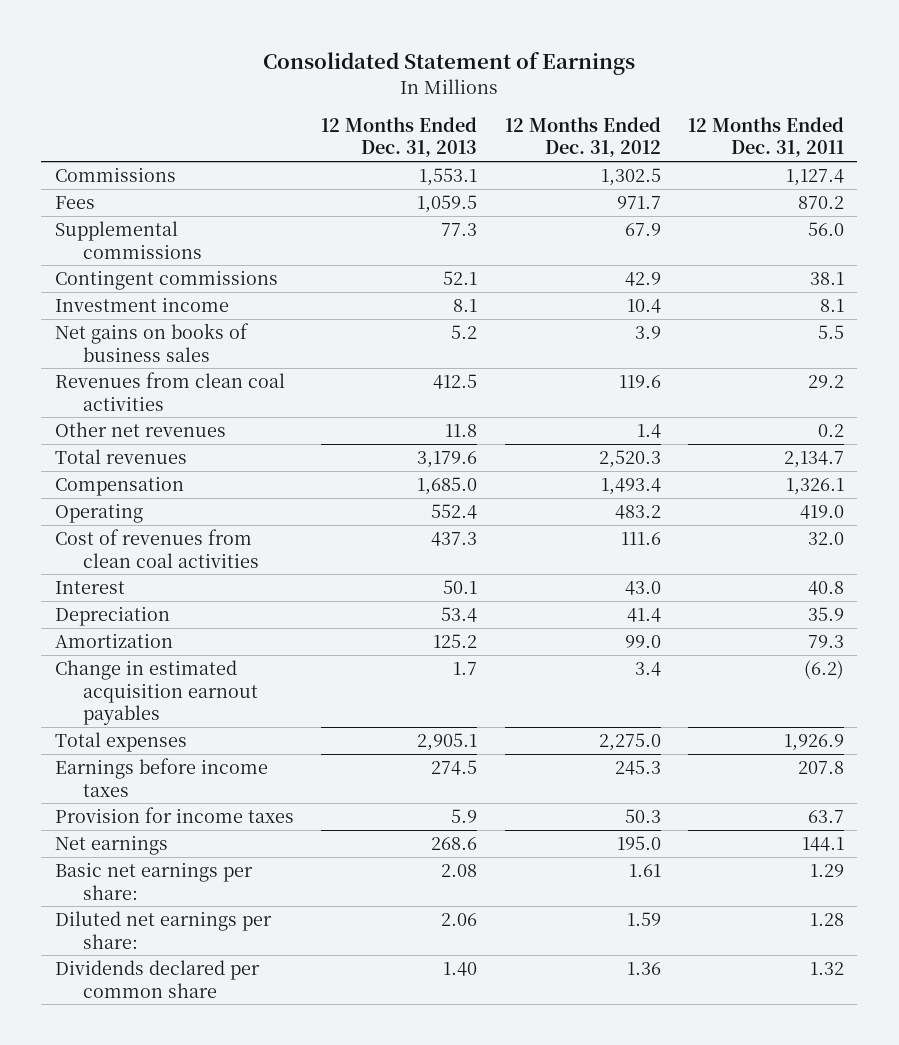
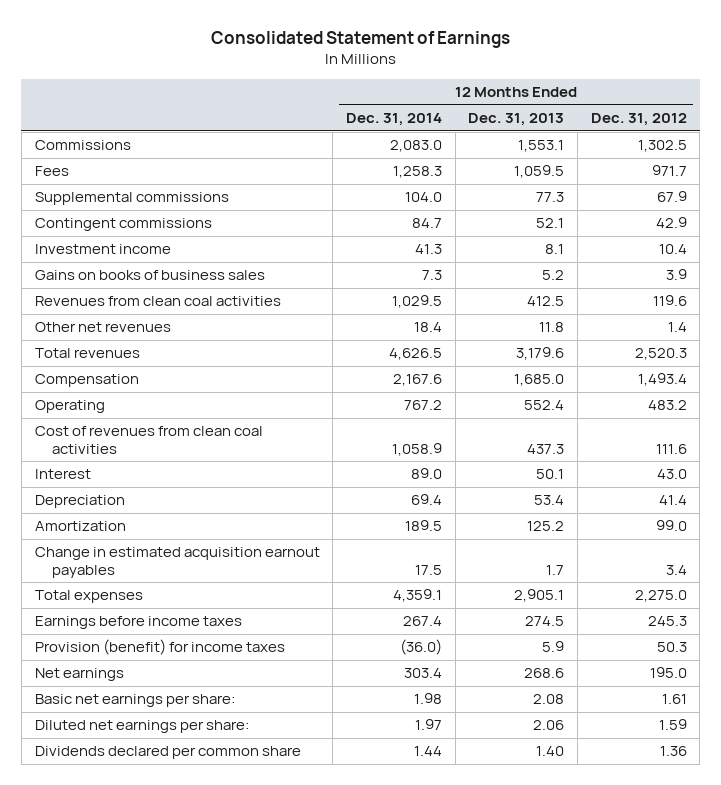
- | 12 Months Ended Dec. 31, 2013 | 12 Months Ended Dec. 31, 2012 | 12 Months Ended Dec. 31, 2011
+ | 12 Months Ended Dec. 31, 2014 | 12 Months Ended Dec. 31, 2013 | 12 Months Ended Dec. 31, 2012
- Net gains on books of business sales | 5.2 | 3.9 | 5.5
+ Gains on books of business sales | 7.3 | 5.2 | 3.9
- Provision for income taxes | 5.9 | 50.3 | 63.7
+ Provision (benefit) for income taxes | (36.0) | 5.9 | 50.3

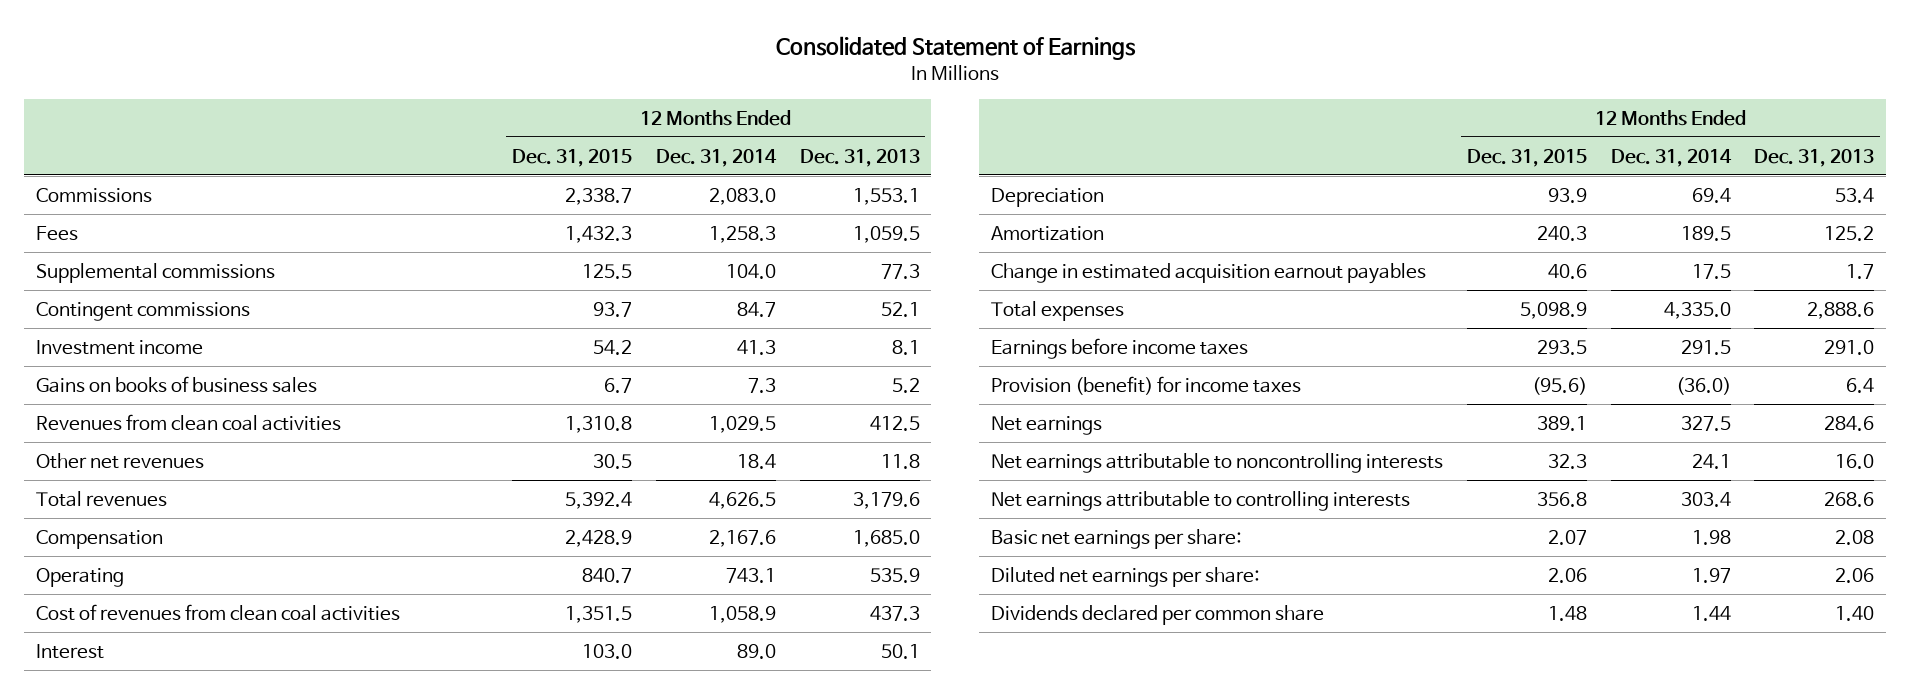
- | 12 Months Ended Dec. 31, 2014 | 12 Months Ended Dec. 31, 2013 | 12 Months Ended Dec. 31, 2012
+ | 12 Months Ended Dec. 31, 2015 | 12 Months Ended Dec. 31, 2014 | 12 Months Ended Dec. 31, 2013
- Operating | 767.2 | 552.4 | 483.2
+ Operating | 840.7 | 743.1 | 535.9
- Total expenses | 4,359.1 | 2,905.1 | 2,275.0
- Earnings before income taxes | 267.4 | 274.5 | 245.3
- Provision (benefit) for income taxes | (36.0) | 5.9 | 50.3
- Net earnings | 303.4 | 268.6 | 195.0
+ Total expenses | 5,098.9 | 4,335.0 | 2,888.6
+ Earnings before income taxes | 293.5 | 291.5 | 291.0
+ Provision (benefit) for income taxes | (95.6) | (36.0) | 6.4
+ Net earnings | 389.1 | 327.5 | 284.6
+ Net earnings attributable to noncontrolling interests | 32.3 | 24.1 | 16.0
+ Net earnings attributable to controlling interests | 356.8 | 303.4 | 268.6

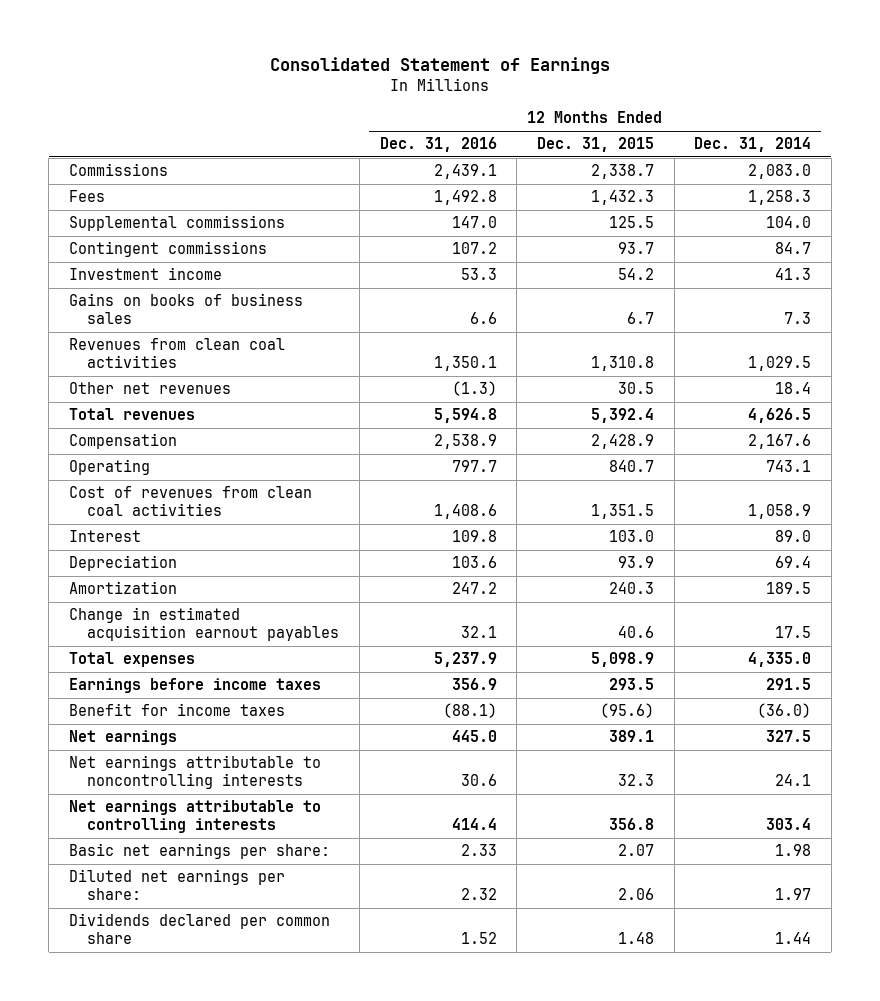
- | 12 Months Ended Dec. 31, 2015 | 12 Months Ended Dec. 31, 2014 | 12 Months Ended Dec. 31, 2013
+ | 12 Months Ended Dec. 31, 2016 | 12 Months Ended Dec. 31, 2015 | 12 Months Ended Dec. 31, 2014
- Provision (benefit) for income taxes | (95.6) | (36.0) | 6.4
+ Benefit for income taxes | (88.1) | (95.6) | (36.0)

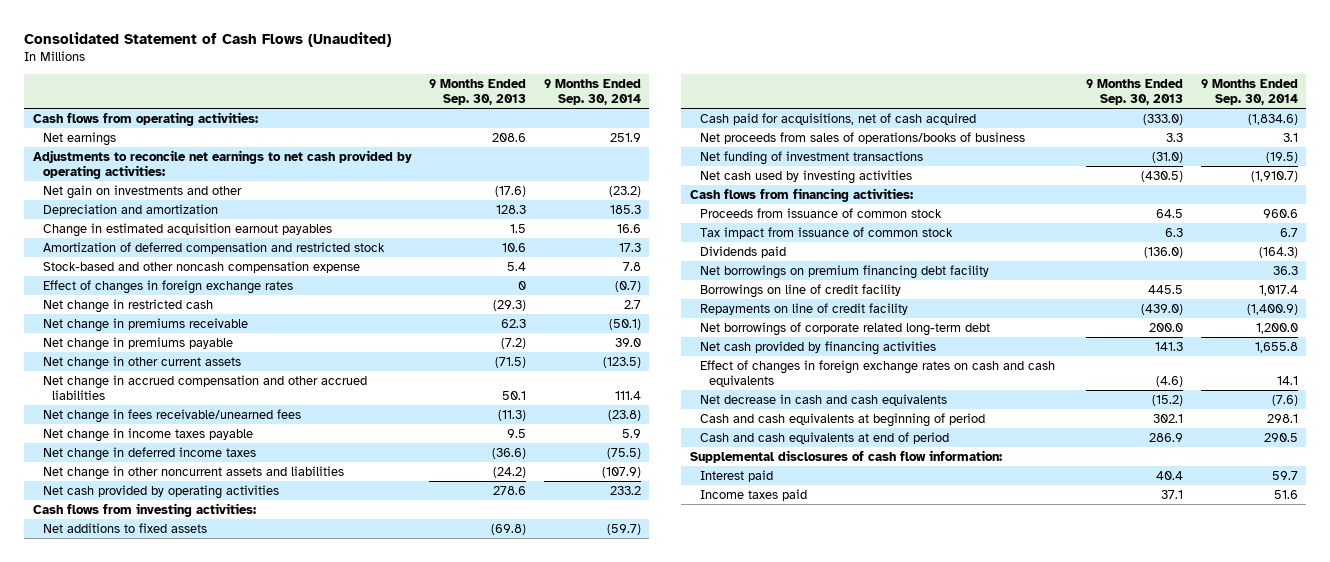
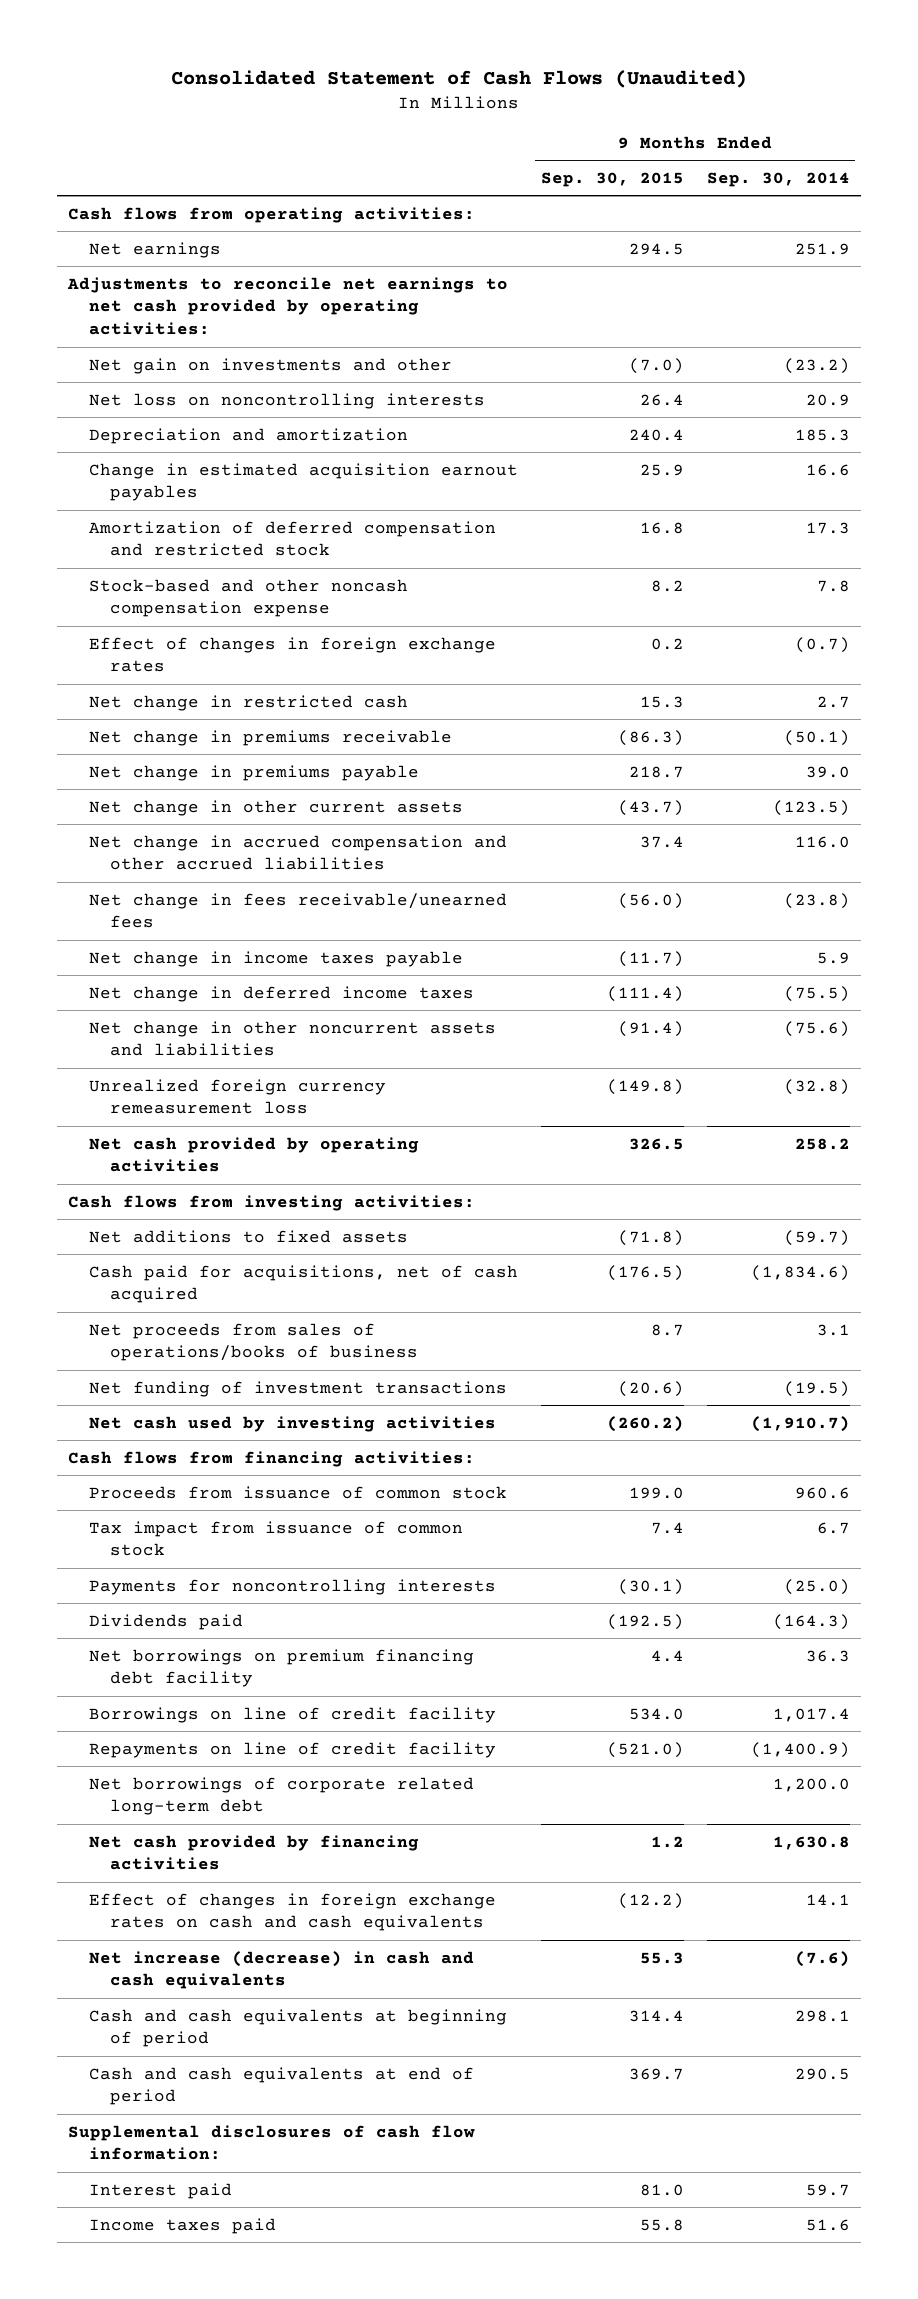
- | 9 Months Ended Sep. 30, 2013 | 9 Months Ended Sep. 30, 2014
+ | 9 Months Ended Sep. 30, 2015 | 9 Months Ended Sep. 30, 2014
+ Net loss on noncontrolling interests | 26.4 | 20.9
- Net change in accrued compensation and other accrued liabilities | 50.1 | 111.4
+ Net change in accrued compensation and other accrued liabilities | 37.4 | 116.0
- Net change in other noncurrent assets and liabilities | (24.2) | (107.9)
- Net cash provided by operating activities | 278.6 | 233.2
+ Net change in other noncurrent assets and liabilities | (91.4) | (75.6)
+ Unrealized foreign currency remeasurement loss | (149.8) | (32.8)
+ Net cash provided by operating activities | 326.5 | 258.2
+ Payments for noncontrolling interests | (30.1) | (25.0)
- Net cash provided by financing activities | 141.3 | 1,655.8
+ Net cash provided by financing activities | 1.2 | 1,630.8
- Net decrease in cash and cash equivalents | (15.2) | (7.6)
+ Net increase (decrease) in cash and cash equivalents | 55.3 | (7.6)

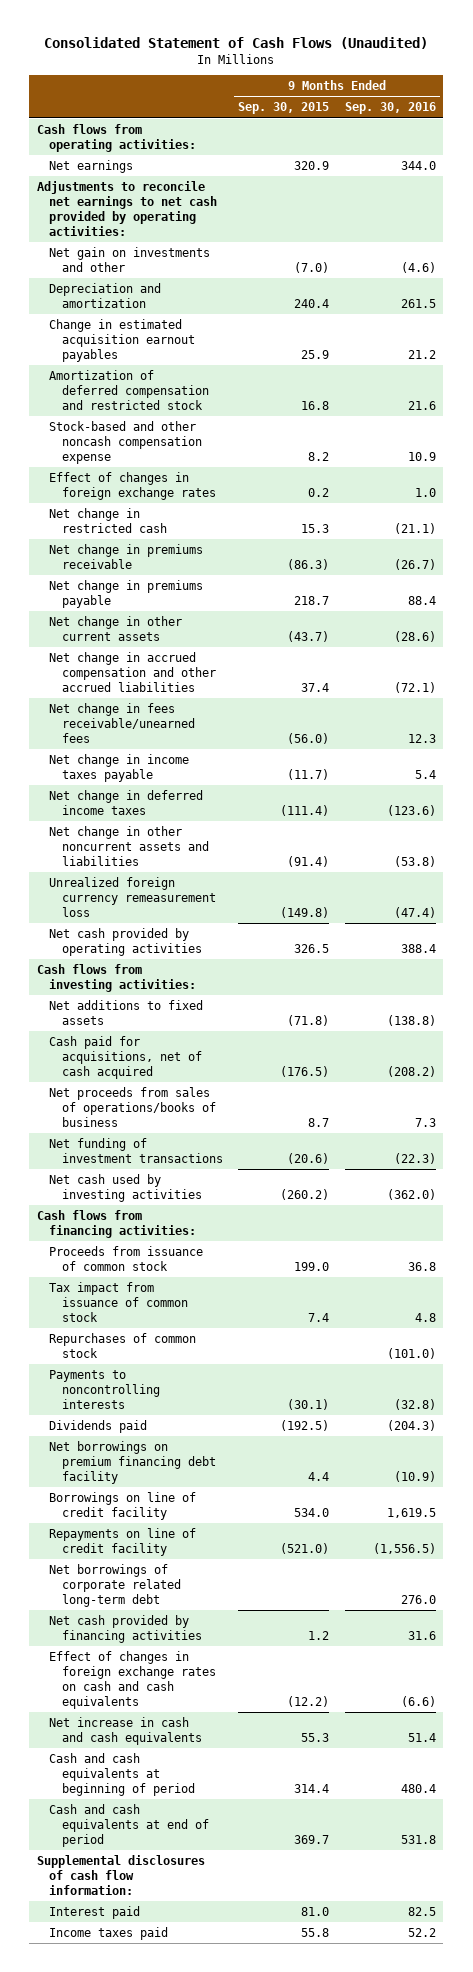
- | 9 Months Ended Sep. 30, 2015 | 9 Months Ended Sep. 30, 2014
+ | 9 Months Ended Sep. 30, 2015 | 9 Months Ended Sep. 30, 2016
- Net earnings | 294.5 | 251.9
+ Net earnings | 320.9 | 344.0
- Net loss on noncontrolling interests | 26.4 | 20.9
- Payments for noncontrolling interests | (30.1) | (25.0)
+ Repurchases of common stock | | (101.0)
+ Payments to noncontrolling interests | (30.1) | (32.8)
- Net increase (decrease) in cash and cash equivalents | 55.3 | (7.6)
+ Net increase in cash and cash equivalents | 55.3 | 51.4

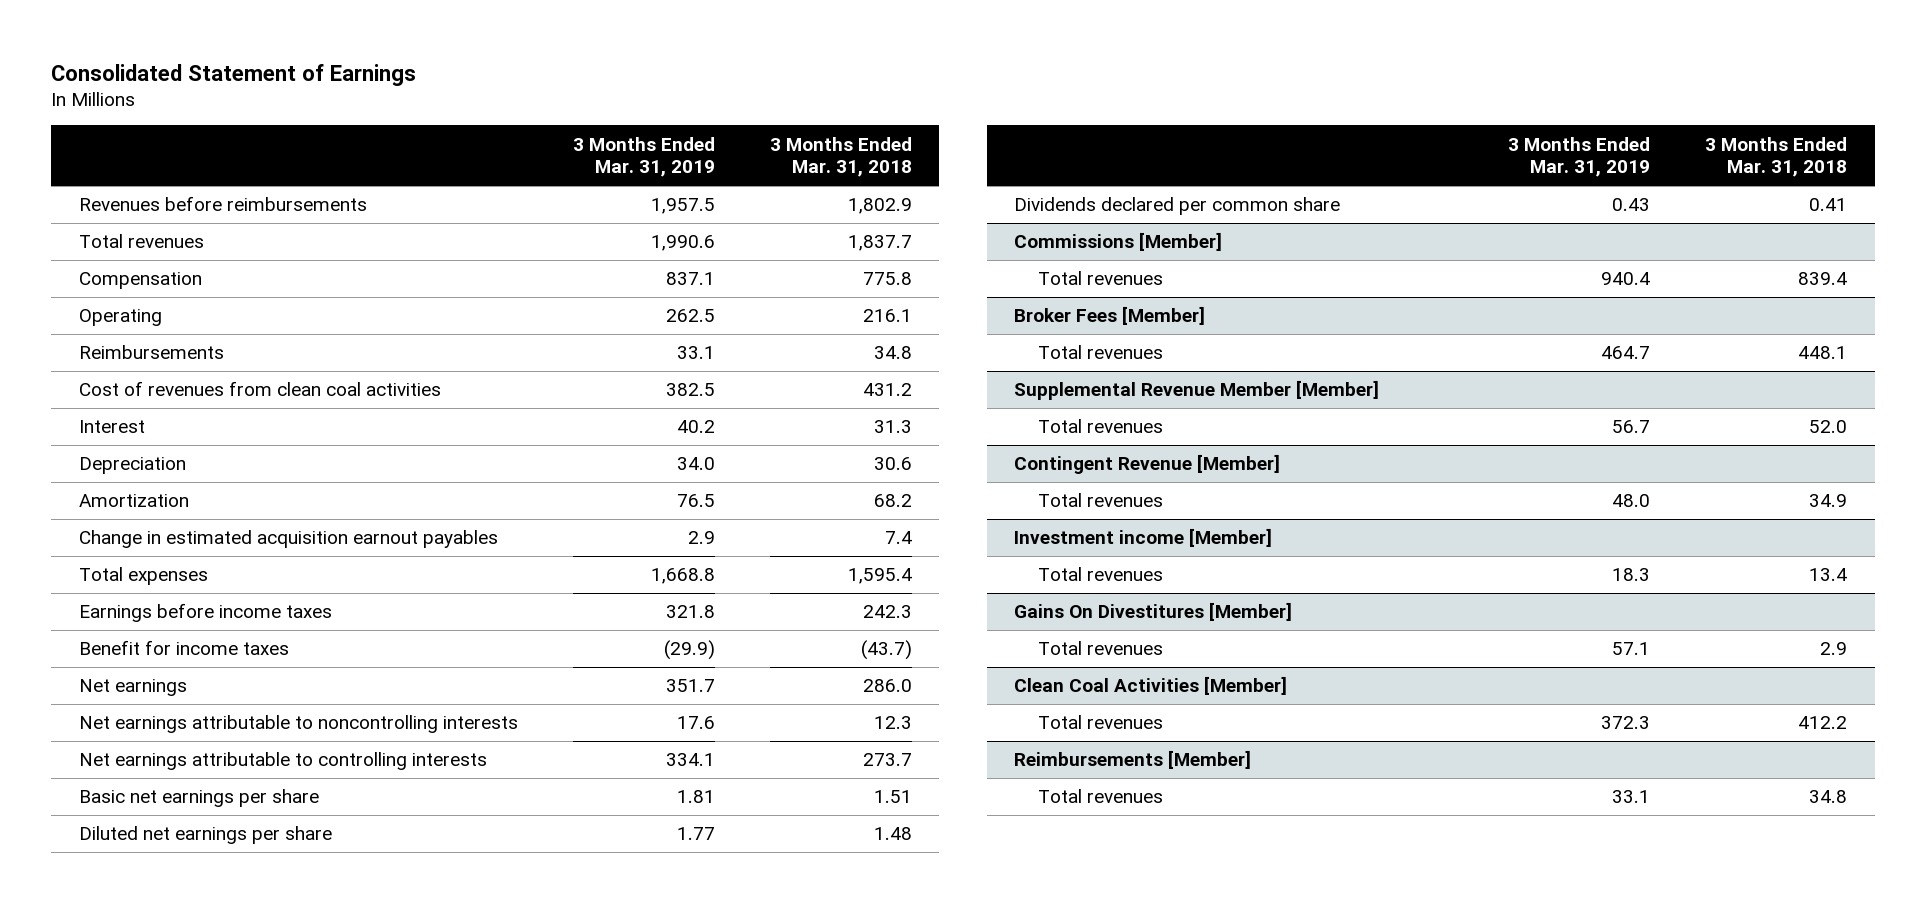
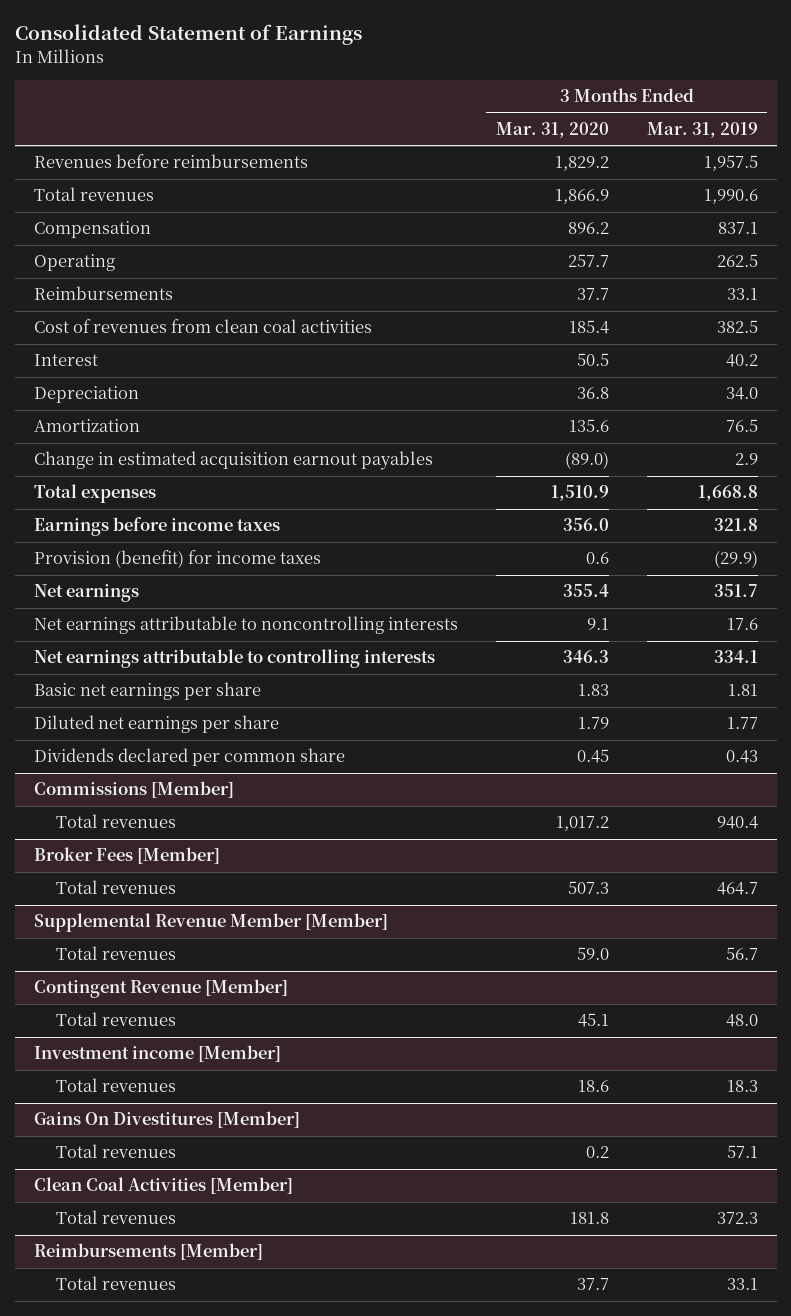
- | 3 Months Ended Mar. 31, 2019 | 3 Months Ended Mar. 31, 2018
+ | 3 Months Ended Mar. 31, 2020 | 3 Months Ended Mar. 31, 2019
- Benefit for income taxes | (29.9) | (43.7)
+ Provision (benefit) for income taxes | 0.6 | (29.9)

